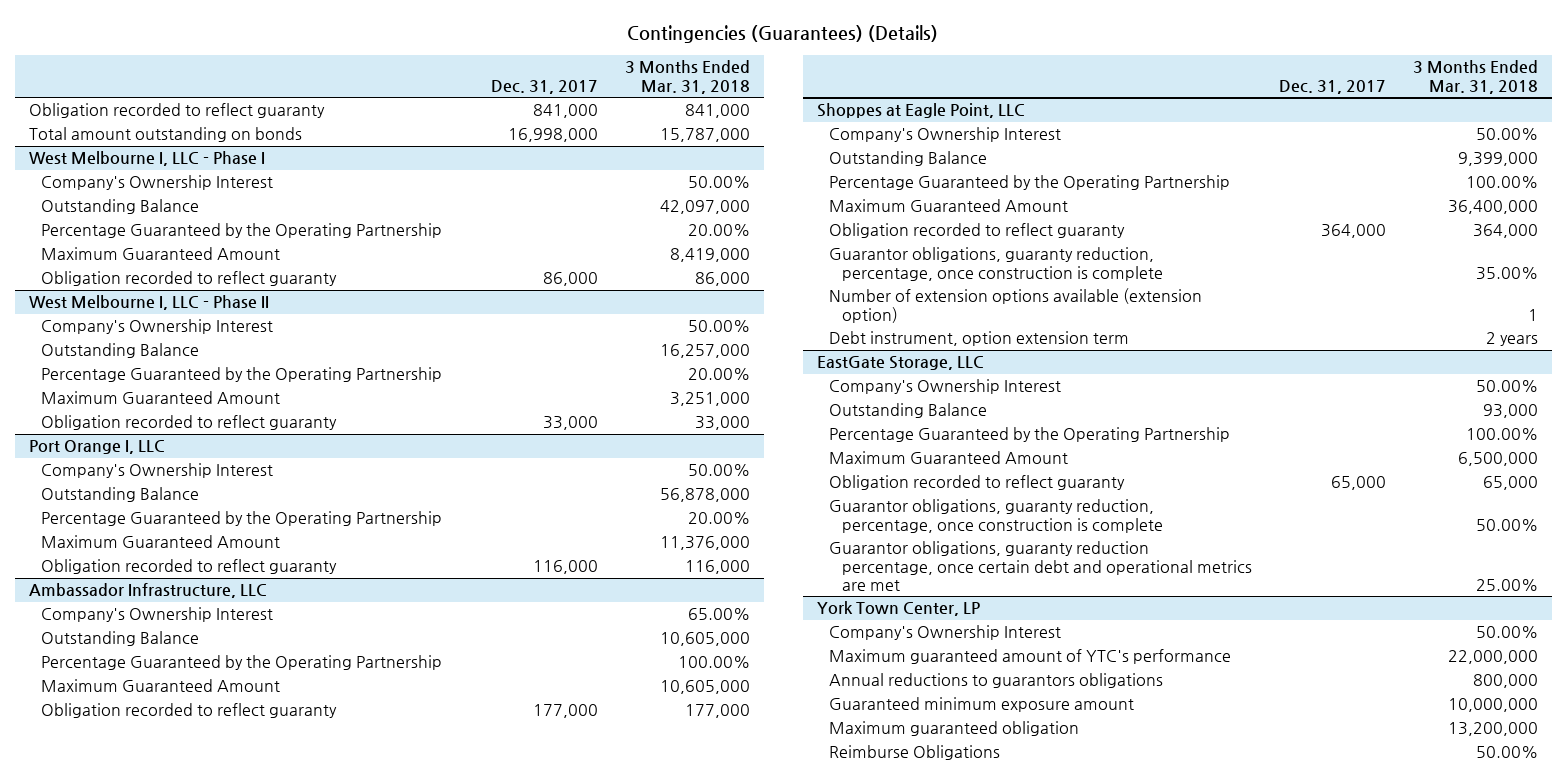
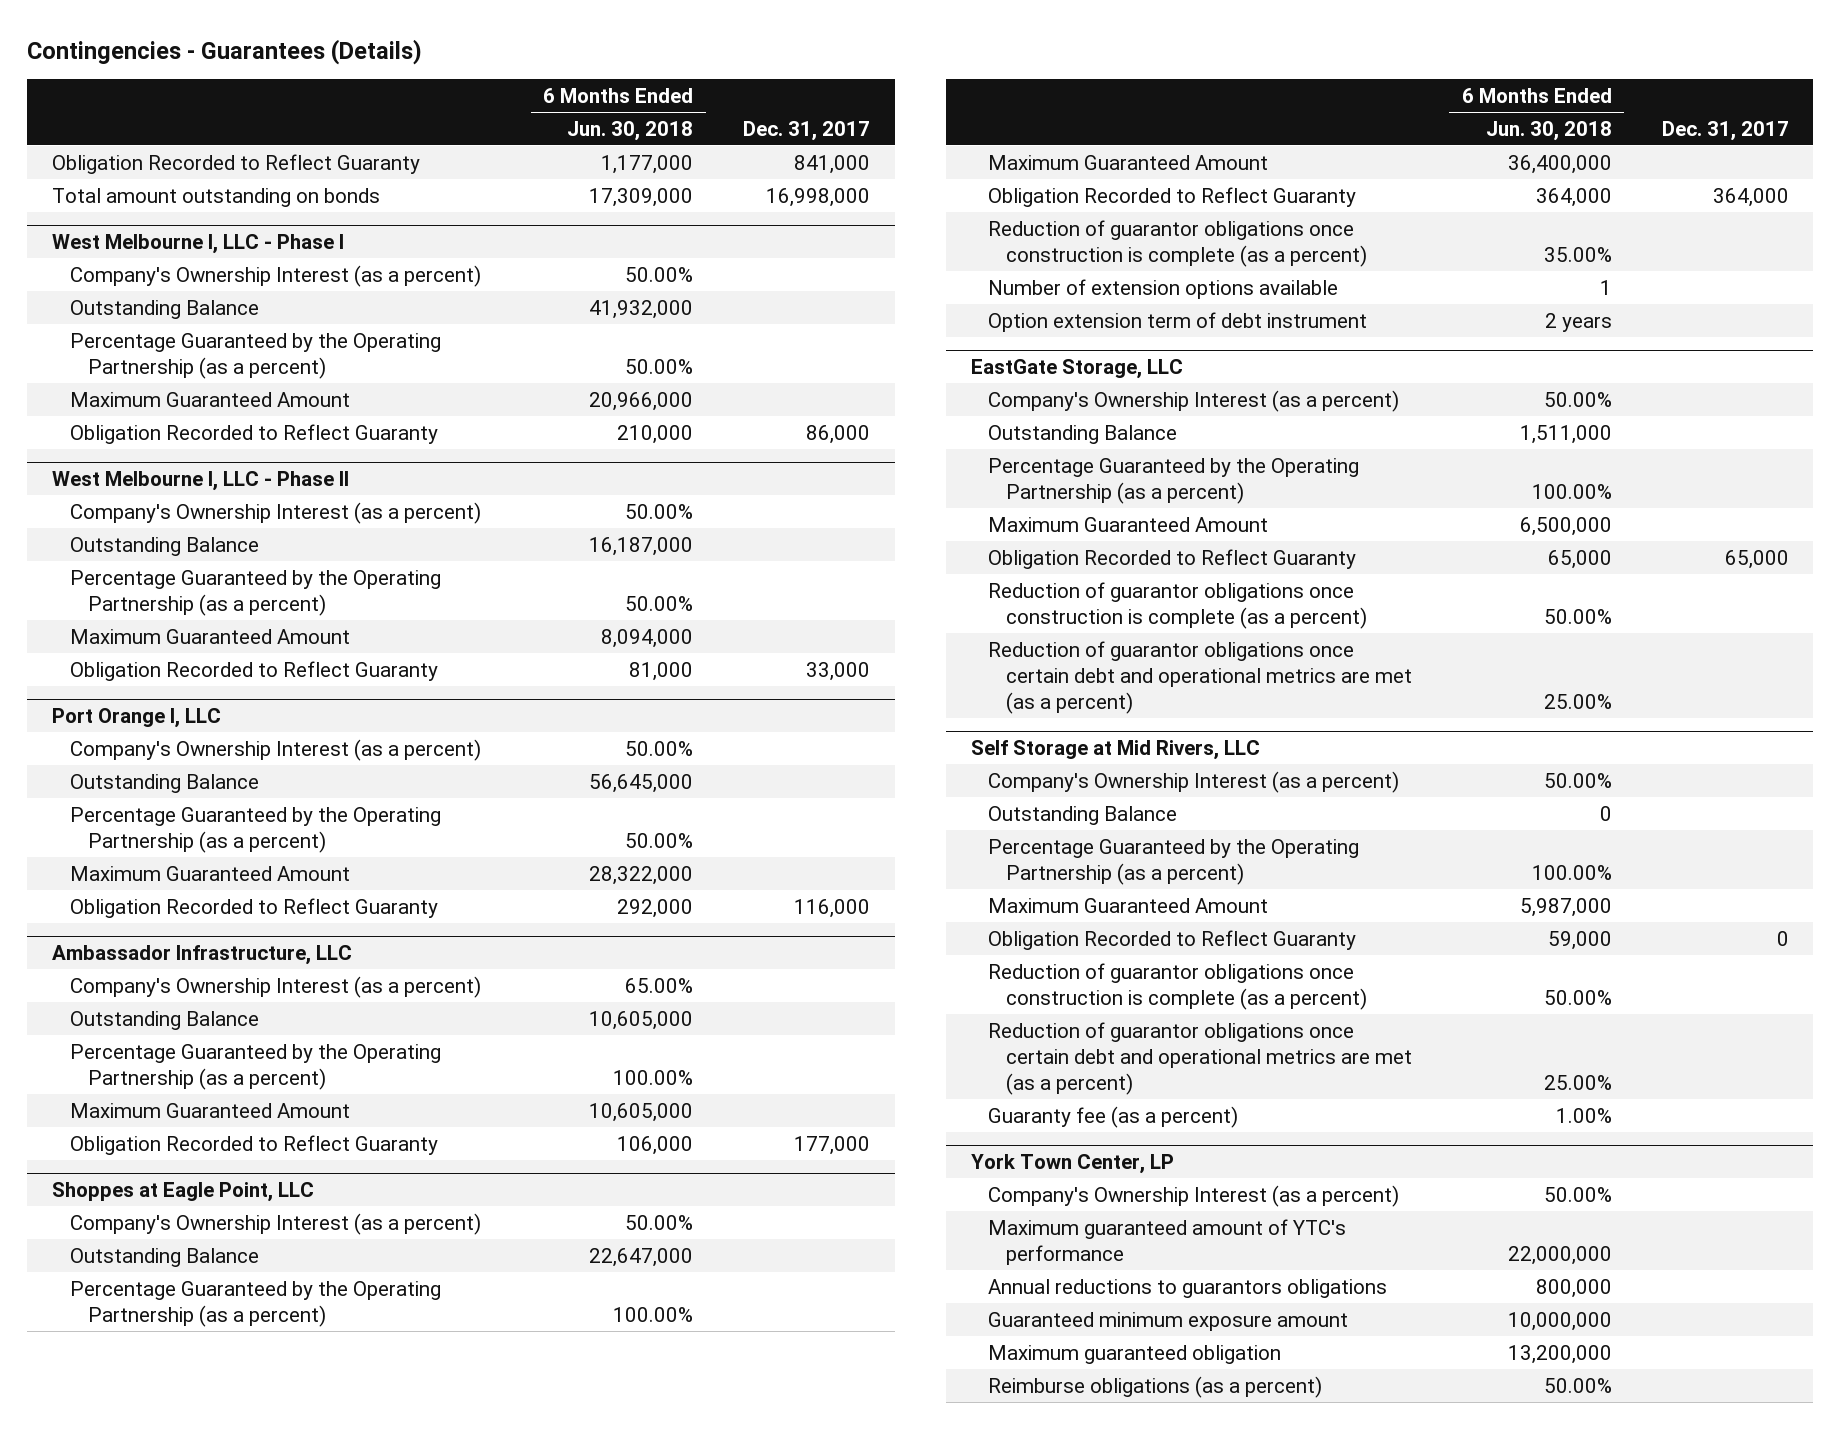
- Contingencies (Guarantees) (Details)
+ Contingencies - Guarantees (Details)
- | Dec. 31, 2017 | 3 Months Ended Mar. 31, 2018
+ | 6 Months Ended Jun. 30, 2018 | Dec. 31, 2017
- Obligation recorded to reflect guaranty | 841,000 | 841,000
+ Obligation Recorded to Reflect Guaranty | 1,177,000 | 841,000
@ West Melbourne I, LLC - Phase I
- Company's Ownership Interest | | 50.00%
+ Company's Ownership Interest (as a percent) | 50.00% |
- Percentage Guaranteed by the Operating Partnership | | 20.00%
+ Percentage Guaranteed by the Operating Partnership (as a percent) | 50.00% |
- Obligation recorded to reflect guaranty | 86,000 | 86,000
+ Obligation Recorded to Reflect Guaranty | 210,000 | 86,000
@ West Melbourne I, LLC - Phase II
- Company's Ownership Interest | | 50.00%
+ Company's Ownership Interest (as a percent) | 50.00% |
- Percentage Guaranteed by the Operating Partnership | | 20.00%
+ Percentage Guaranteed by the Operating Partnership (as a percent) | 50.00% |
- Obligation recorded to reflect guaranty | 33,000 | 33,000
+ Obligation Recorded to Reflect Guaranty | 81,000 | 33,000
@ Port Orange I, LLC
- Company's Ownership Interest | | 50.00%
+ Company's Ownership Interest (as a percent) | 50.00% |
- Percentage Guaranteed by the Operating Partnership | | 20.00%
+ Percentage Guaranteed by the Operating Partnership (as a percent) | 50.00% |
- Obligation recorded to reflect guaranty | 116,000 | 116,000
+ Obligation Recorded to Reflect Guaranty | 292,000 | 116,000
@ Ambassador Infrastructure, LLC
- Company's Ownership Interest | | 65.00%
+ Company's Ownership Interest (as a percent) | 65.00% |
- Percentage Guaranteed by the Operating Partnership | | 100.00%
+ Percentage Guaranteed by the Operating Partnership (as a percent) | 100.00% |
- Obligation recorded to reflect guaranty | 177,000 | 177,000
+ Obligation Recorded to Reflect Guaranty | 106,000 | 177,000
@ Shoppes at Eagle Point, LLC
- Company's Ownership Interest | | 50.00%
+ Company's Ownership Interest (as a percent) | 50.00% |
- Percentage Guaranteed by the Operating Partnership | | 100.00%
+ Percentage Guaranteed by the Operating Partnership (as a percent) | 100.00% |
- Obligation recorded to reflect guaranty | 364,000 | 364,000
- Guarantor obligations, guaranty reduction, percentage, once construction is complete | | 35.00%
- Number of extension options available (extension option) | | 1
- Debt instrument, option extension term | | 2 years
+ Obligation Recorded to Reflect Guaranty | 364,000 | 364,000
+ Reduction of guarantor obligations once construction is complete (as a percent) | 35.00% |
+ Number of extension options available | 1 |
+ Option extension term of debt instrument | 2 years |
@ EastGate Storage, LLC
- Company's Ownership Interest | | 50.00%
+ Company's Ownership Interest (as a percent) | 50.00% |
- Percentage Guaranteed by the Operating Partnership | | 100.00%
+ Percentage Guaranteed by the Operating Partnership (as a percent) | 100.00% |
- Obligation recorded to reflect guaranty | 65,000 | 65,000
- Guarantor obligations, guaranty reduction, percentage, once construction is complete | | 50.00%
- Guarantor obligations, guaranty reduction percentage, once certain debt and operational metrics are met | | 25.00%
+ Obligation Recorded to Reflect Guaranty | 65,000 | 65,000
+ Reduction of guarantor obligations once construction is complete (as a percent) | 50.00% |
+ Reduction of guarantor obligations once certain debt and operational metrics are met (as a percent) | 25.00% |
+ Self Storage at Mid Rivers, LLC
+ Company's Ownership Interest (as a percent) | 50.00% |
+ Outstanding Balance | 0 |
+ Percentage Guaranteed by the Operating Partnership (as a percent) | 100.00% |
+ Maximum Guaranteed Amount | 5,987,000 |
+ Obligation Recorded to Reflect Guaranty | 59,000 | 0
+ Reduction of guarantor obligations once construction is complete (as a percent) | 50.00% |
+ Reduction of guarantor obligations once certain debt and operational metrics are met (as a percent) | 25.00% |
+ Guaranty fee (as a percent) | 1.00% |
@ York Town Center, LP
- Company's Ownership Interest | | 50.00%
+ Company's Ownership Interest (as a percent) | 50.00% |
- Reimburse Obligations | | 50.00%
+ Reimburse obligations (as a percent) | 50.00% |

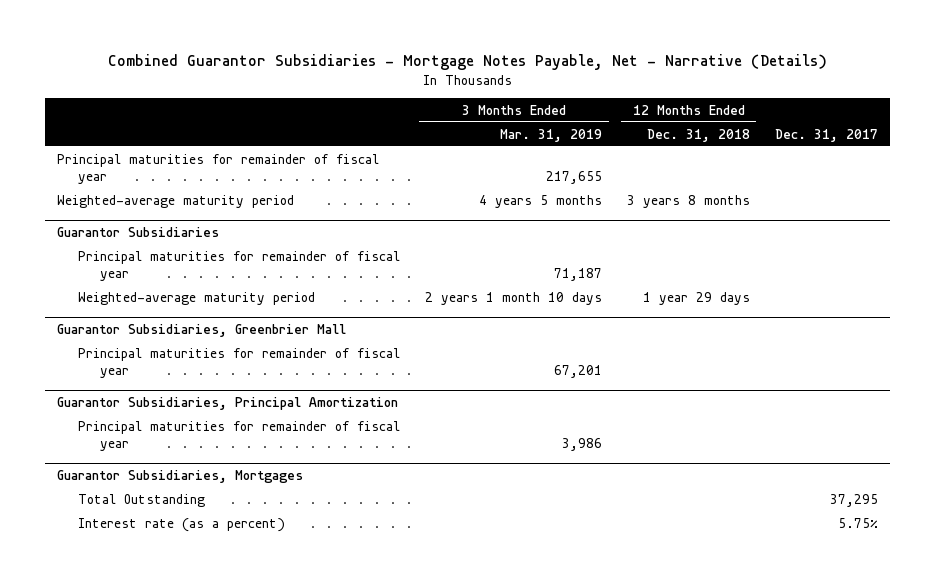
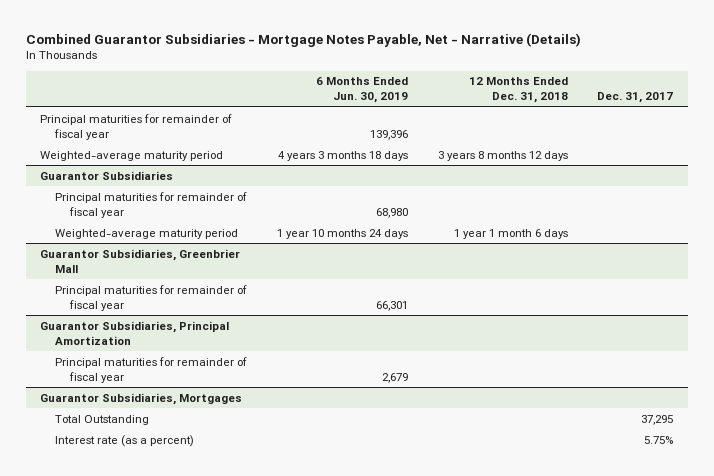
- | 3 Months Ended Mar. 31, 2019 | 12 Months Ended Dec. 31, 2018 | Dec. 31, 2017
+ | 6 Months Ended Jun. 30, 2019 | 12 Months Ended Dec. 31, 2018 | Dec. 31, 2017
- Weighted-average maturity period | 4 years 5 months | 3 years 8 months |
+ Weighted-average maturity period | 4 years 3 months 18 days | 3 years 8 months 12 days |
@ Guarantor Subsidiaries
- Weighted-average maturity period | 2 years 1 month 10 days | 1 year 29 days |
+ Weighted-average maturity period | 1 year 10 months 24 days | 1 year 1 month 6 days |

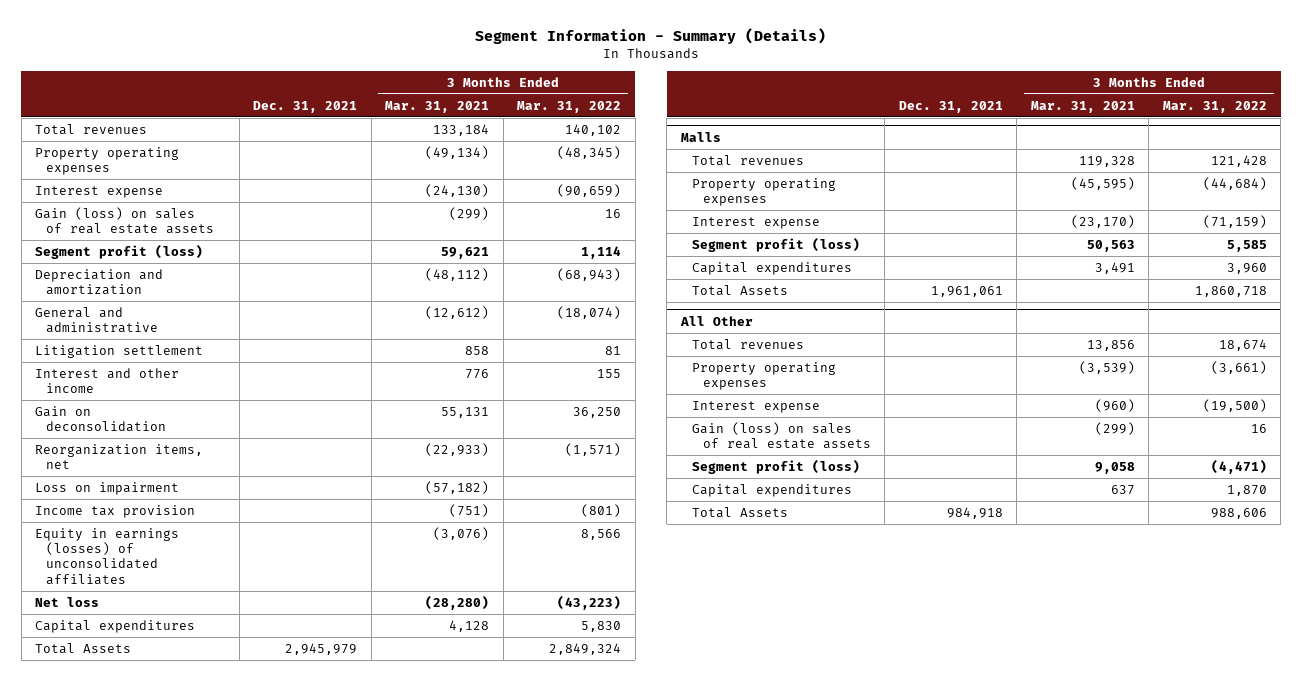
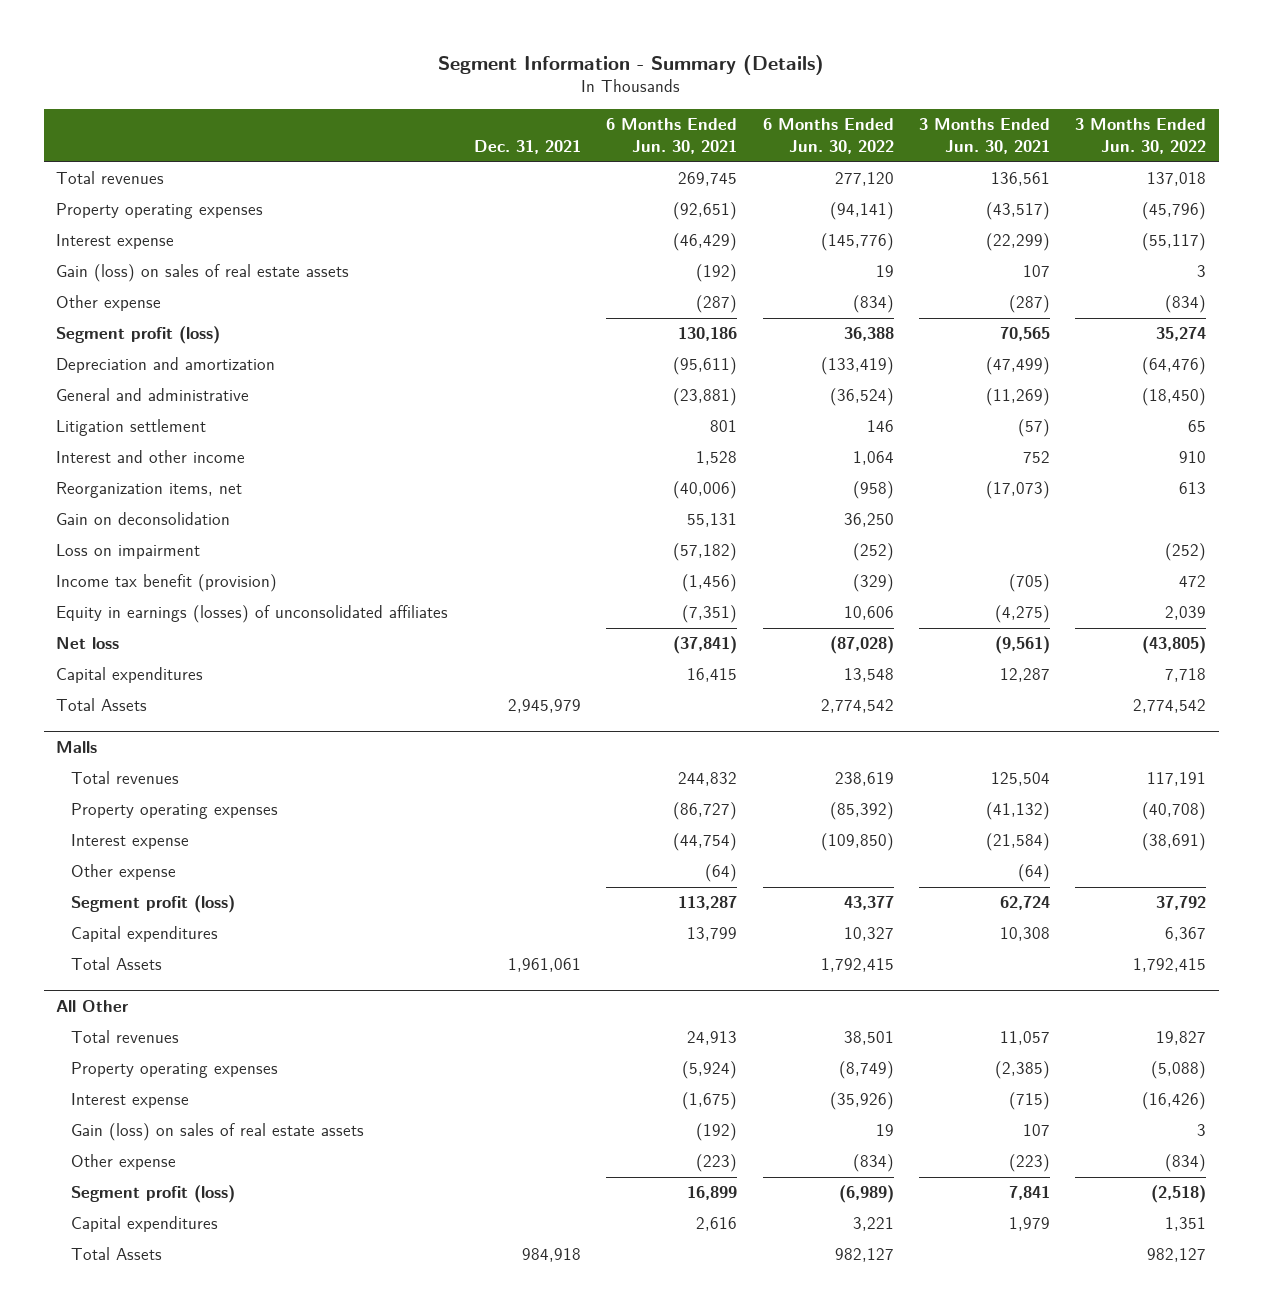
- | Dec. 31, 2021 | 3 Months Ended Mar. 31, 2021 | 3 Months Ended Mar. 31, 2022
+ | Dec. 31, 2021 | 6 Months Ended Jun. 30, 2021 | 6 Months Ended Jun. 30, 2022 | 3 Months Ended Jun. 30, 2021 | 3 Months Ended Jun. 30, 2022
+ Other expense | | (287) | (834) | (287) | (834)
moved down: Gain on deconsolidation | | 55,131 | 36,250 | |
- Income tax provision | | (751) | (801)
+ Income tax benefit (provision) | | (1,456) | (329) | (705) | 472
@ Malls
+ Other expense | | (64) | | (64) |
@ All Other
+ Other expense | | (223) | (834) | (223) | (834)

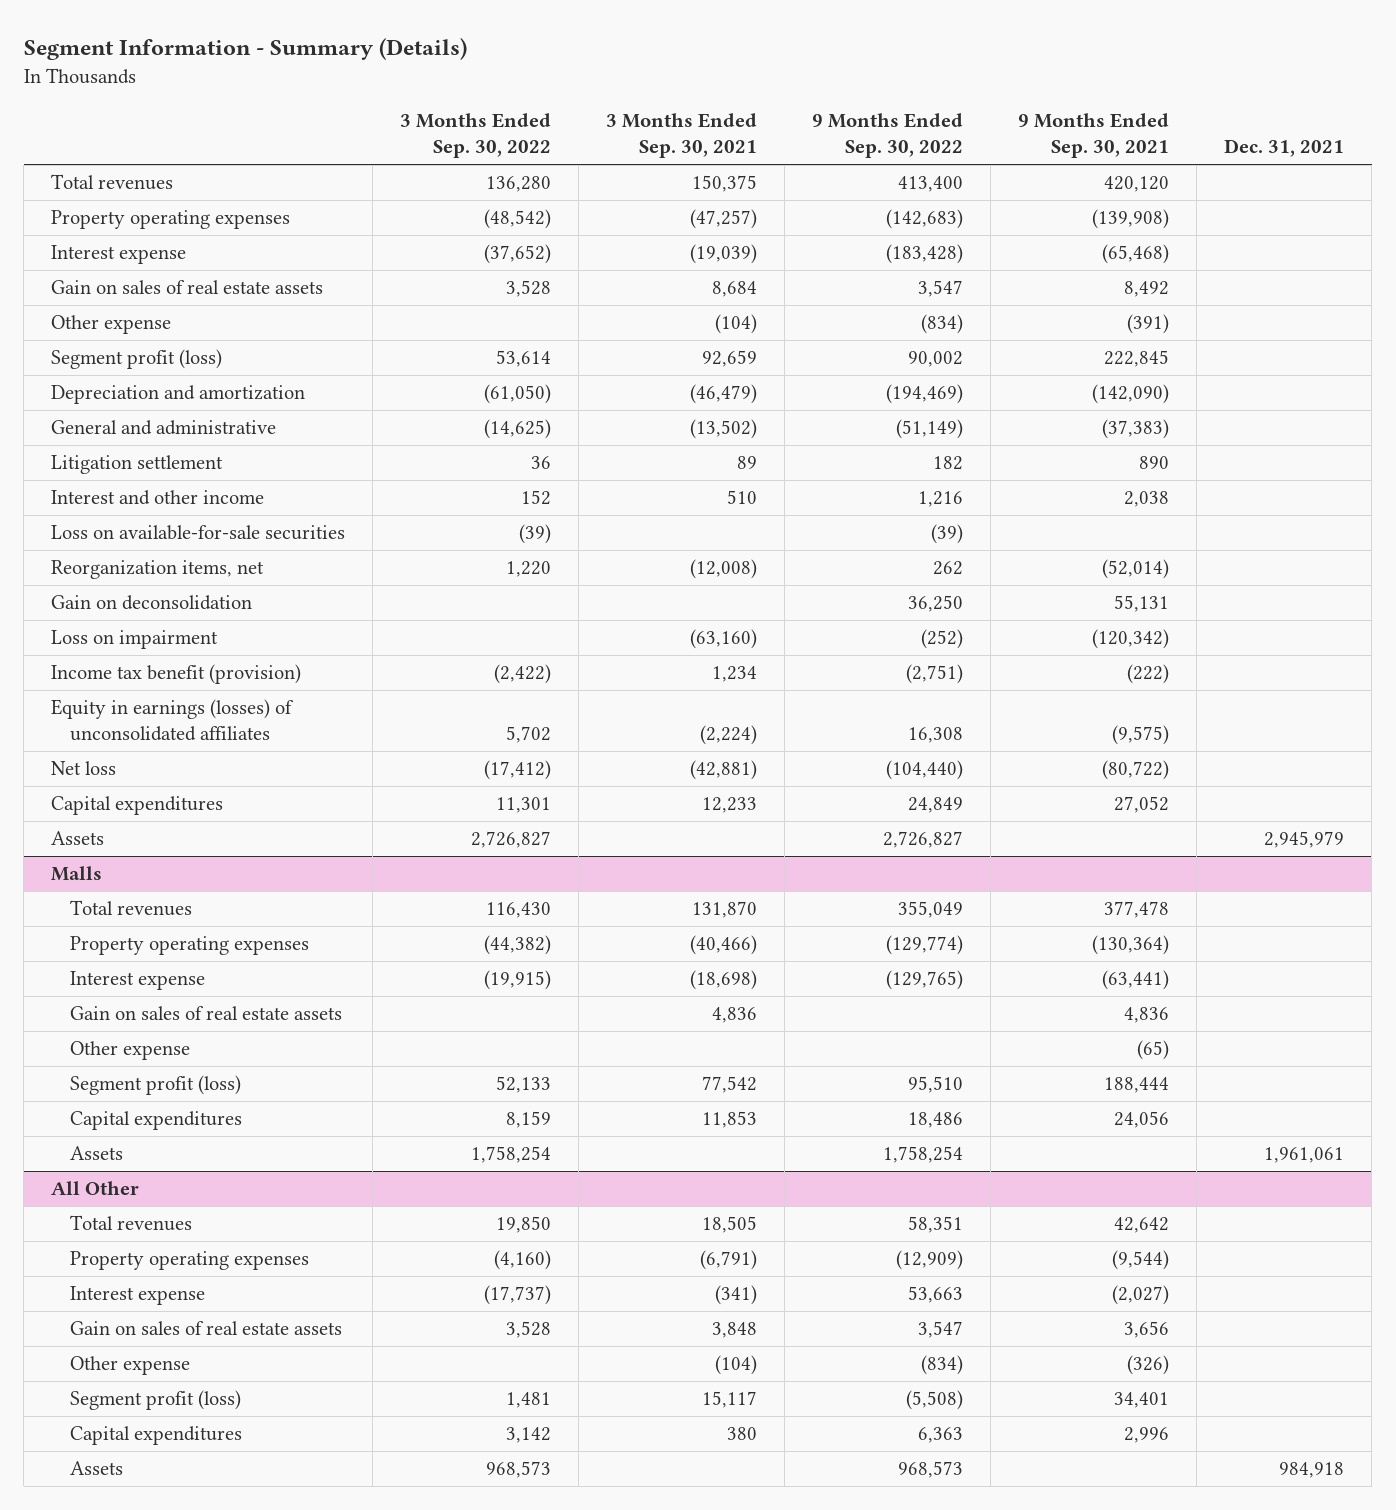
- | Dec. 31, 2021 | 6 Months Ended Jun. 30, 2021 | 6 Months Ended Jun. 30, 2022 | 3 Months Ended Jun. 30, 2021 | 3 Months Ended Jun. 30, 2022
+ | 3 Months Ended Sep. 30, 2022 | 3 Months Ended Sep. 30, 2021 | 9 Months Ended Sep. 30, 2022 | 9 Months Ended Sep. 30, 2021 | Dec. 31, 2021
- Gain (loss) on sales of real estate assets | | (192) | 19 | 107 | 3
+ Gain on sales of real estate assets | 3,528 | 8,684 | 3,547 | 8,492 |
+ Loss on available-for-sale securities | (39) | | (39) | |
- Total Assets | 2,945,979 | | 2,774,542 | | 2,774,542
+ Assets | 2,726,827 | | 2,726,827 | | 2,945,979
@ Malls
+ Gain on sales of real estate assets | | 4,836 | | 4,836 |
- Total Assets | 1,961,061 | | 1,792,415 | | 1,792,415
+ Assets | 1,758,254 | | 1,758,254 | | 1,961,061
@ All Other
- Gain (loss) on sales of real estate assets | | (192) | 19 | 107 | 3
+ Gain on sales of real estate assets | 3,528 | 3,848 | 3,547 | 3,656 |
- Total Assets | 984,918 | | 982,127 | | 982,127
+ Assets | 968,573 | | 968,573 | | 984,918

